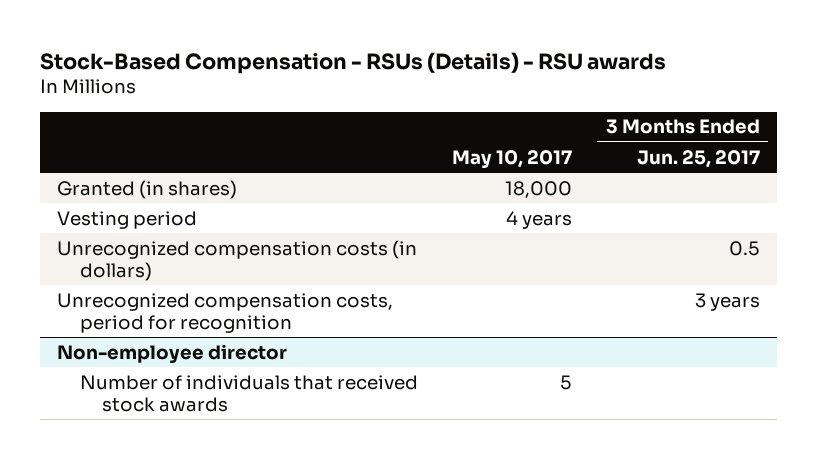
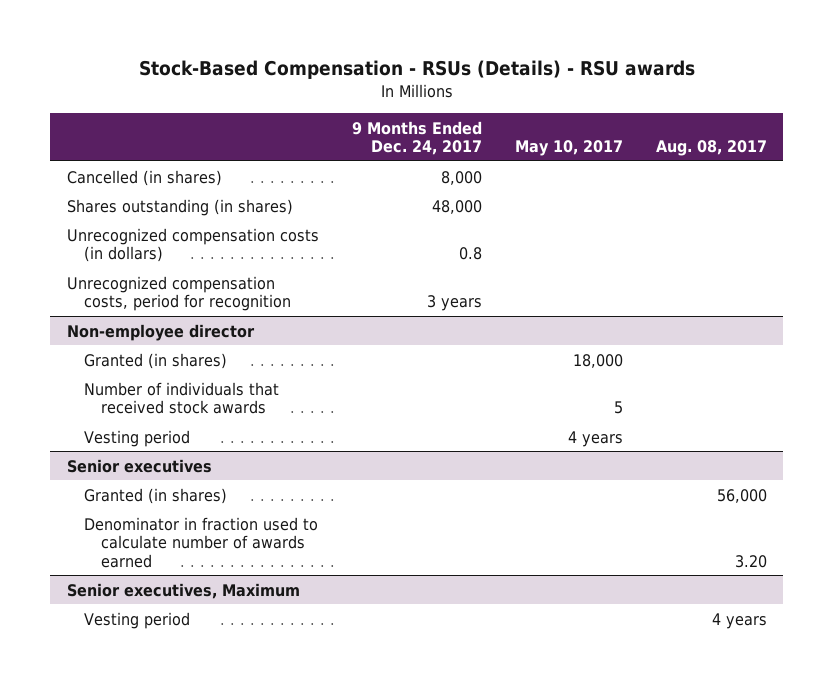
- | May 10, 2017 | 3 Months Ended Jun. 25, 2017
+ | 9 Months Ended Dec. 24, 2017 | May 10, 2017 | Aug. 08, 2017
- Granted (in shares) | 18,000 |
- Vesting period | 4 years |
+ Cancelled (in shares) | 8,000 | |
+ Shares outstanding (in shares) | 48,000 | |
@ Non-employee director
+ Granted (in shares) | | 18,000 |
+ Vesting period | | 4 years |
+ Senior executives
+ Granted (in shares) | | | 56,000
+ Denominator in fraction used to calculate number of awards earned | | | 3.20
+ Senior executives, Maximum
+ Vesting period | | | 4 years

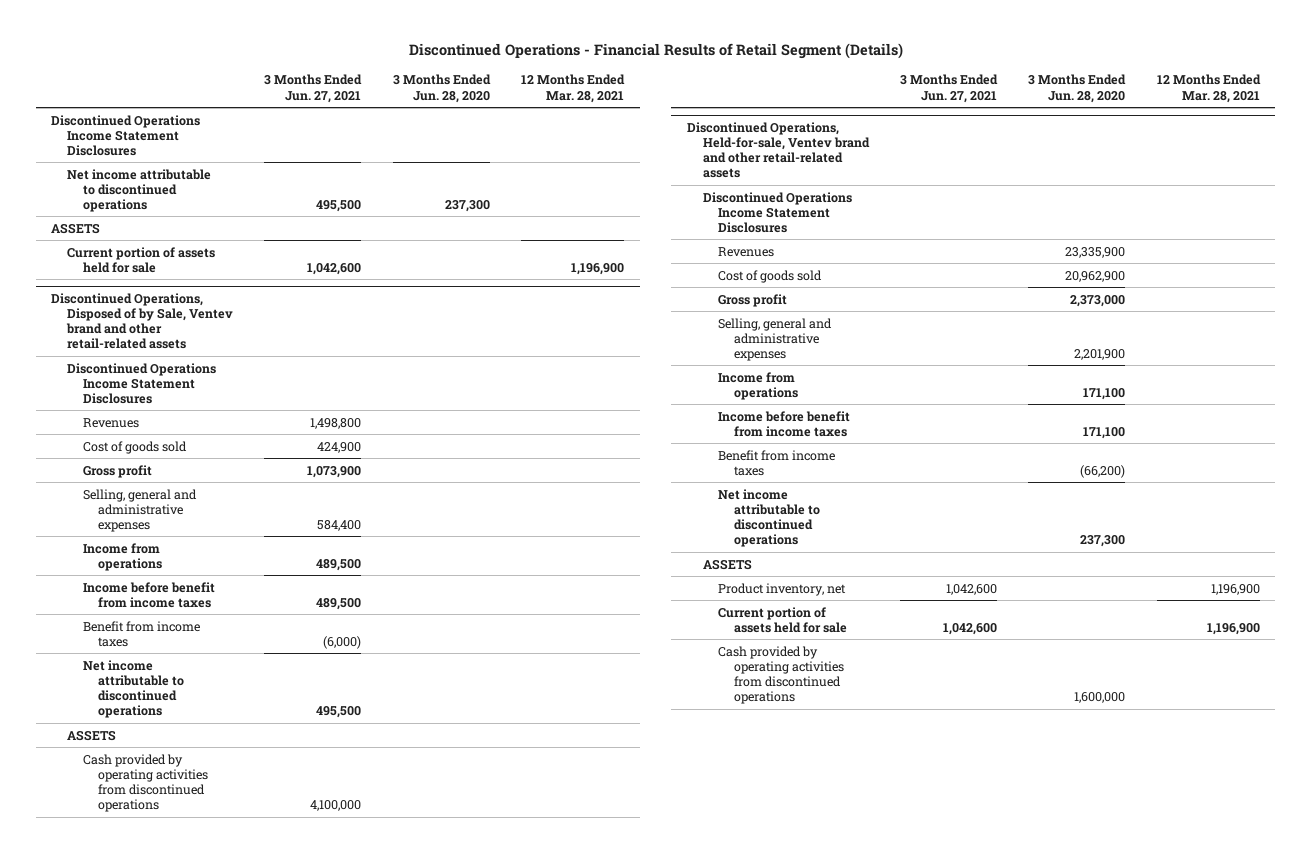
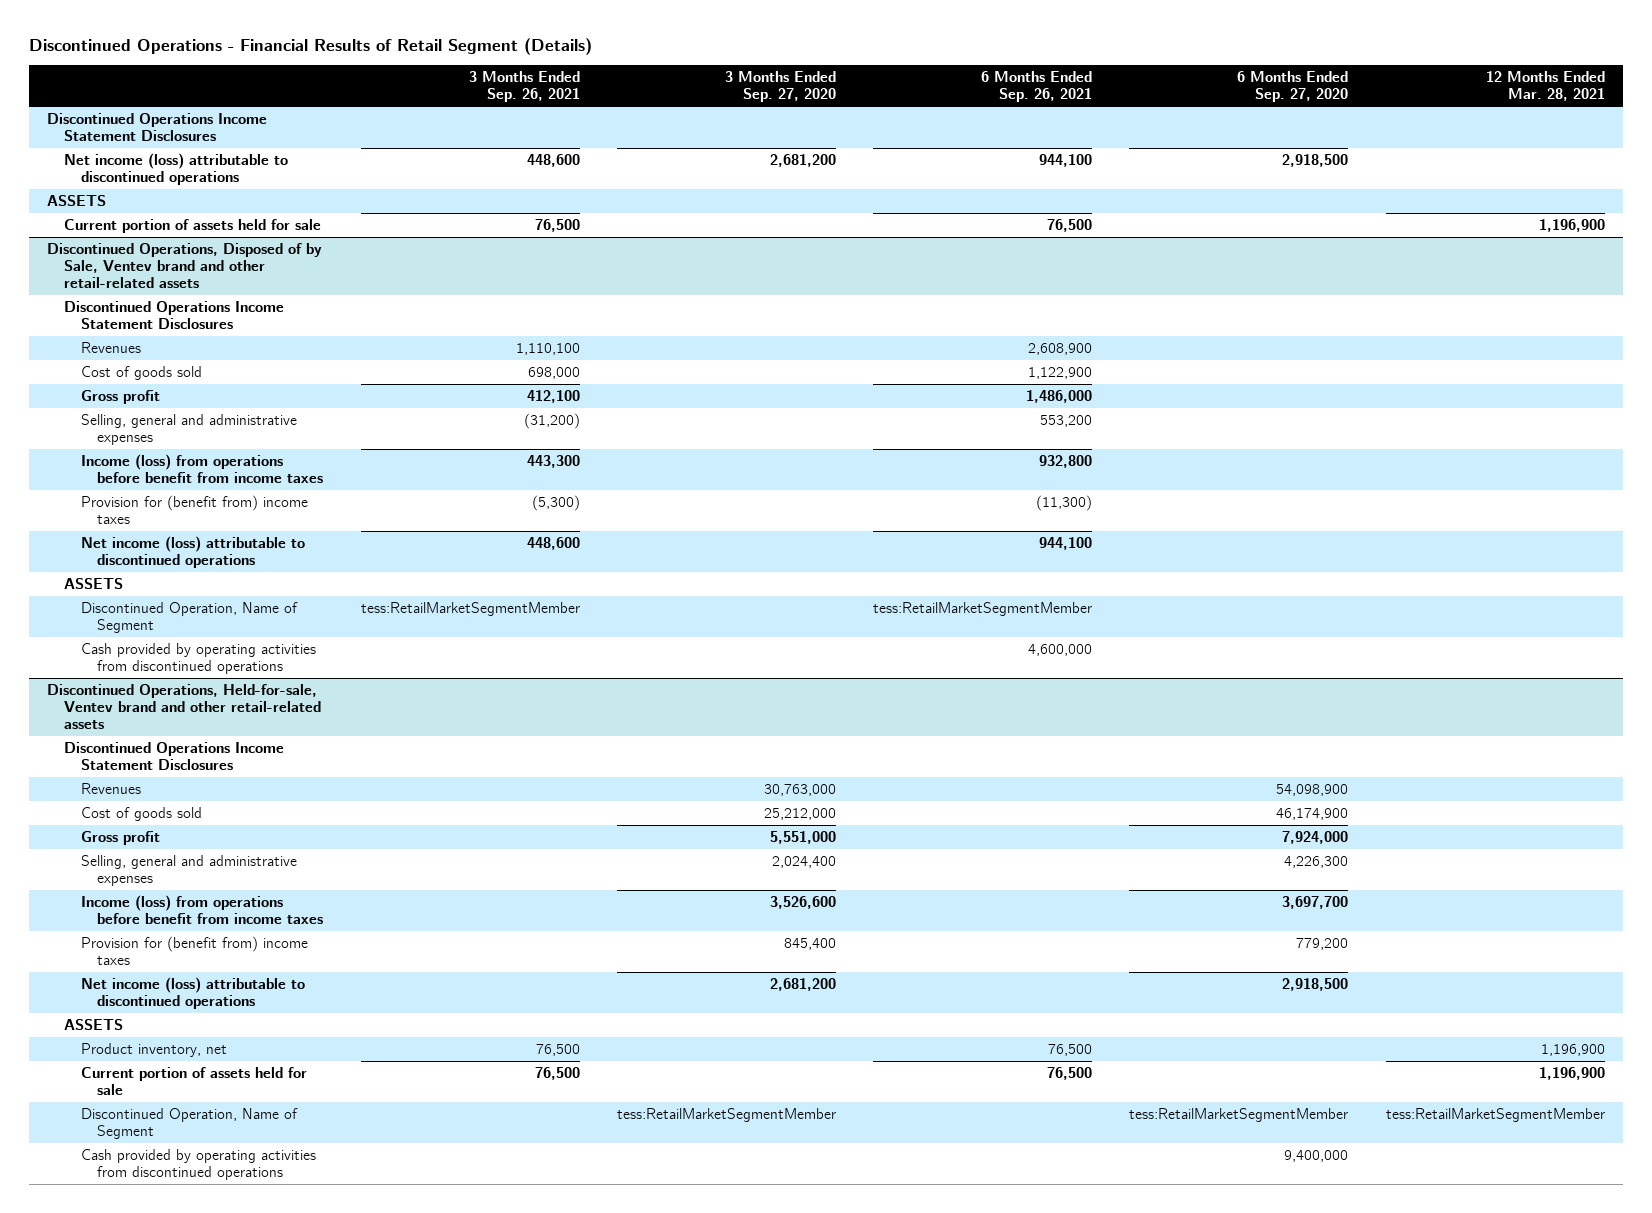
- | 3 Months Ended Jun. 27, 2021 | 3 Months Ended Jun. 28, 2020 | 12 Months Ended Mar. 28, 2021
+ | 3 Months Ended Sep. 26, 2021 | 3 Months Ended Sep. 27, 2020 | 6 Months Ended Sep. 26, 2021 | 6 Months Ended Sep. 27, 2020 | 12 Months Ended Mar. 28, 2021
- Net income attributable to discontinued operations | 495,500 | 237,300 |
+ Net income (loss) attributable to discontinued operations | 448,600 | 2,681,200 | 944,100 | 2,918,500 |
@ Discontinued Operations, Disposed of by Sale, Ventev brand and other retail-related assets
- Income from operations | 489,500 | |
- Income before benefit from income taxes | 489,500 | |
- Benefit from income taxes | (6,000) | |
- Net income attributable to discontinued operations | 495,500 | |
+ Income (loss) from operations before benefit from income taxes | 443,300 | | 932,800 | |
+ Provision for (benefit from) income taxes | (5,300) | | (11,300) | |
+ Net income (loss) attributable to discontinued operations | 448,600 | | 944,100 | |
+ Discontinued Operation, Name of Segment | tess:RetailMarketSegmentMember | | tess:RetailMarketSegmentMember | |
@ Discontinued Operations, Held-for-sale, Ventev brand and other retail-related assets
- Income from operations | | 171,100 |
- Income before benefit from income taxes | | 171,100 |
- Benefit from income taxes | | (66,200) |
- Net income attributable to discontinued operations | | 237,300 |
+ Income (loss) from operations before benefit from income taxes | | 3,526,600 | | 3,697,700 |
+ Provision for (benefit from) income taxes | | 845,400 | | 779,200 |
+ Net income (loss) attributable to discontinued operations | | 2,681,200 | | 2,918,500 |
+ Discontinued Operation, Name of Segment | | tess:RetailMarketSegmentMember | | tess:RetailMarketSegmentMember | tess:RetailMarketSegmentMember

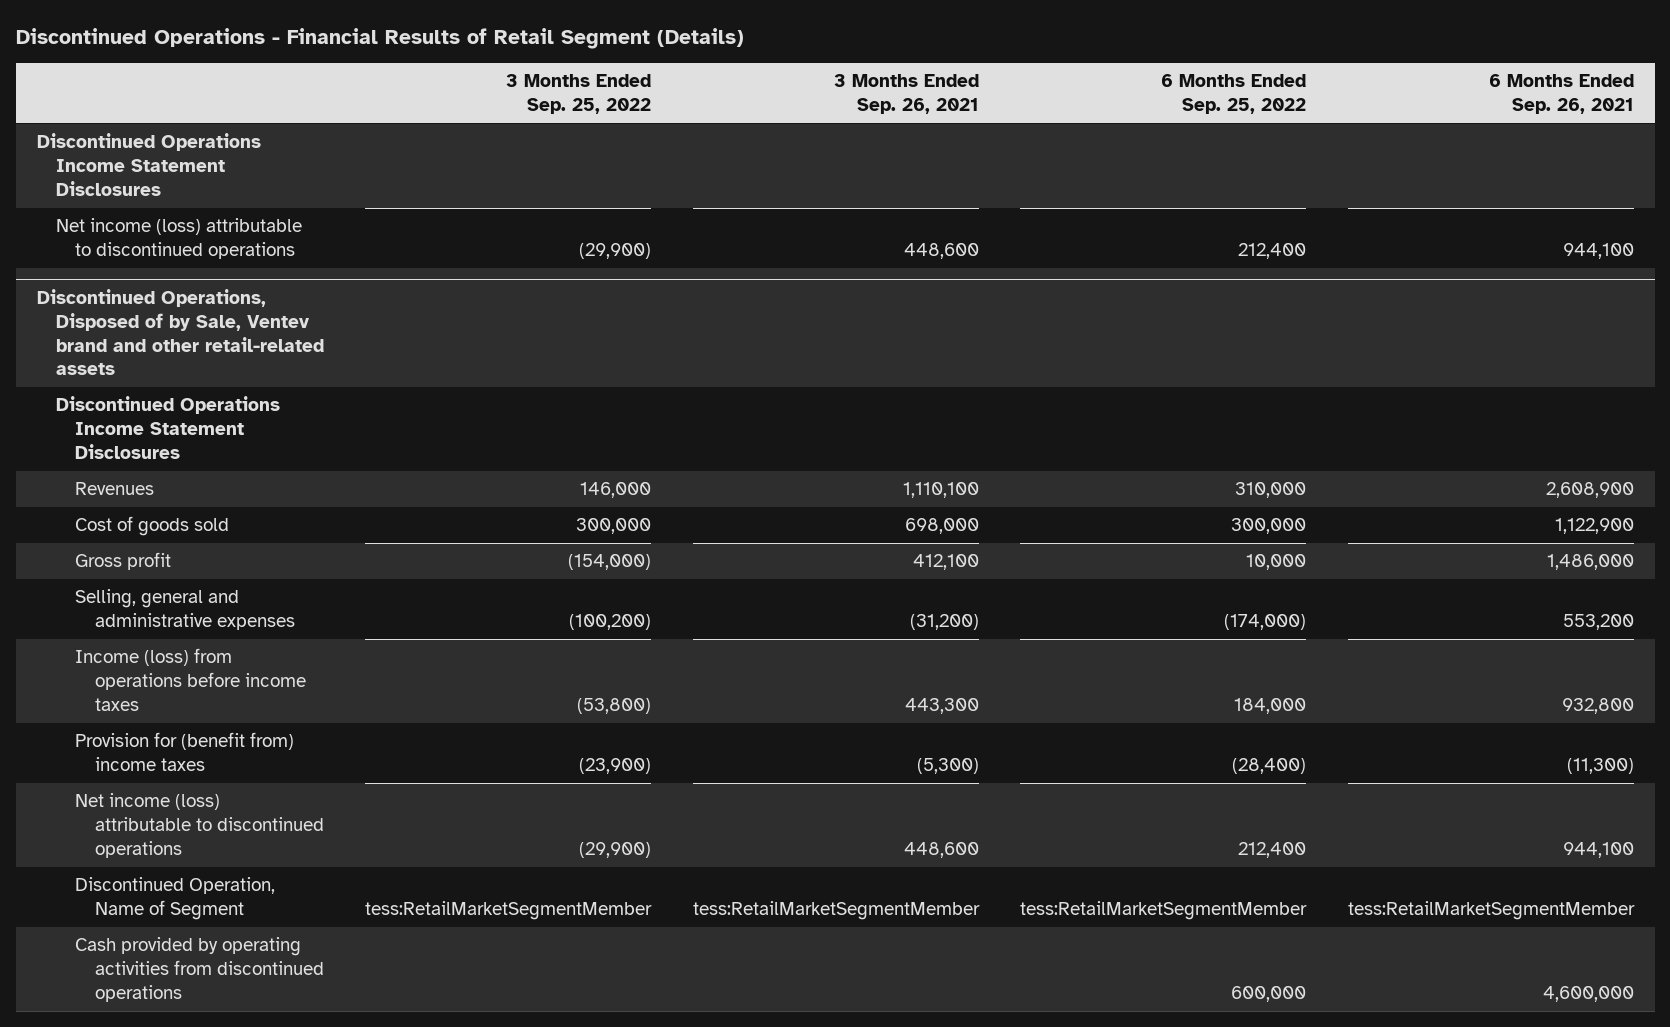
- | 3 Months Ended Sep. 26, 2021 | 3 Months Ended Sep. 27, 2020 | 6 Months Ended Sep. 26, 2021 | 6 Months Ended Sep. 27, 2020 | 12 Months Ended Mar. 28, 2021
+ | 3 Months Ended Sep. 25, 2022 | 3 Months Ended Sep. 26, 2021 | 6 Months Ended Sep. 25, 2022 | 6 Months Ended Sep. 26, 2021
- ASSETS
- Current portion of assets held for sale | 76,500 | | 76,500 | | 1,196,900
@ Discontinued Operations, Disposed of by Sale, Ventev brand and other retail-related assets
- Income (loss) from operations before benefit from income taxes | 443,300 | | 932,800 | |
+ Income (loss) from operations before income taxes | (53,800) | 443,300 | 184,000 | 932,800
- ASSETS
- Discontinued Operations, Held-for-sale, Ventev brand and other retail-related assets
- Discontinued Operations Income Statement Disclosures
- Revenues | | 30,763,000 | | 54,098,900 |
- Cost of goods sold | | 25,212,000 | | 46,174,900 |
- Gross profit | | 5,551,000 | | 7,924,000 |
- Selling, general and administrative expenses | | 2,024,400 | | 4,226,300 |
- Income (loss) from operations before benefit from income taxes | | 3,526,600 | | 3,697,700 |
- Provision for (benefit from) income taxes | | 845,400 | | 779,200 |
- Net income (loss) attributable to discontinued operations | | 2,681,200 | | 2,918,500 |
- ASSETS
- Product inventory, net | 76,500 | | 76,500 | | 1,196,900
- Current portion of assets held for sale | 76,500 | | 76,500 | | 1,196,900
- Discontinued Operation, Name of Segment | | tess:RetailMarketSegmentMember | | tess:RetailMarketSegmentMember | tess:RetailMarketSegmentMember
- Cash provided by operating activities from discontinued operations | | | | 9,400,000 |

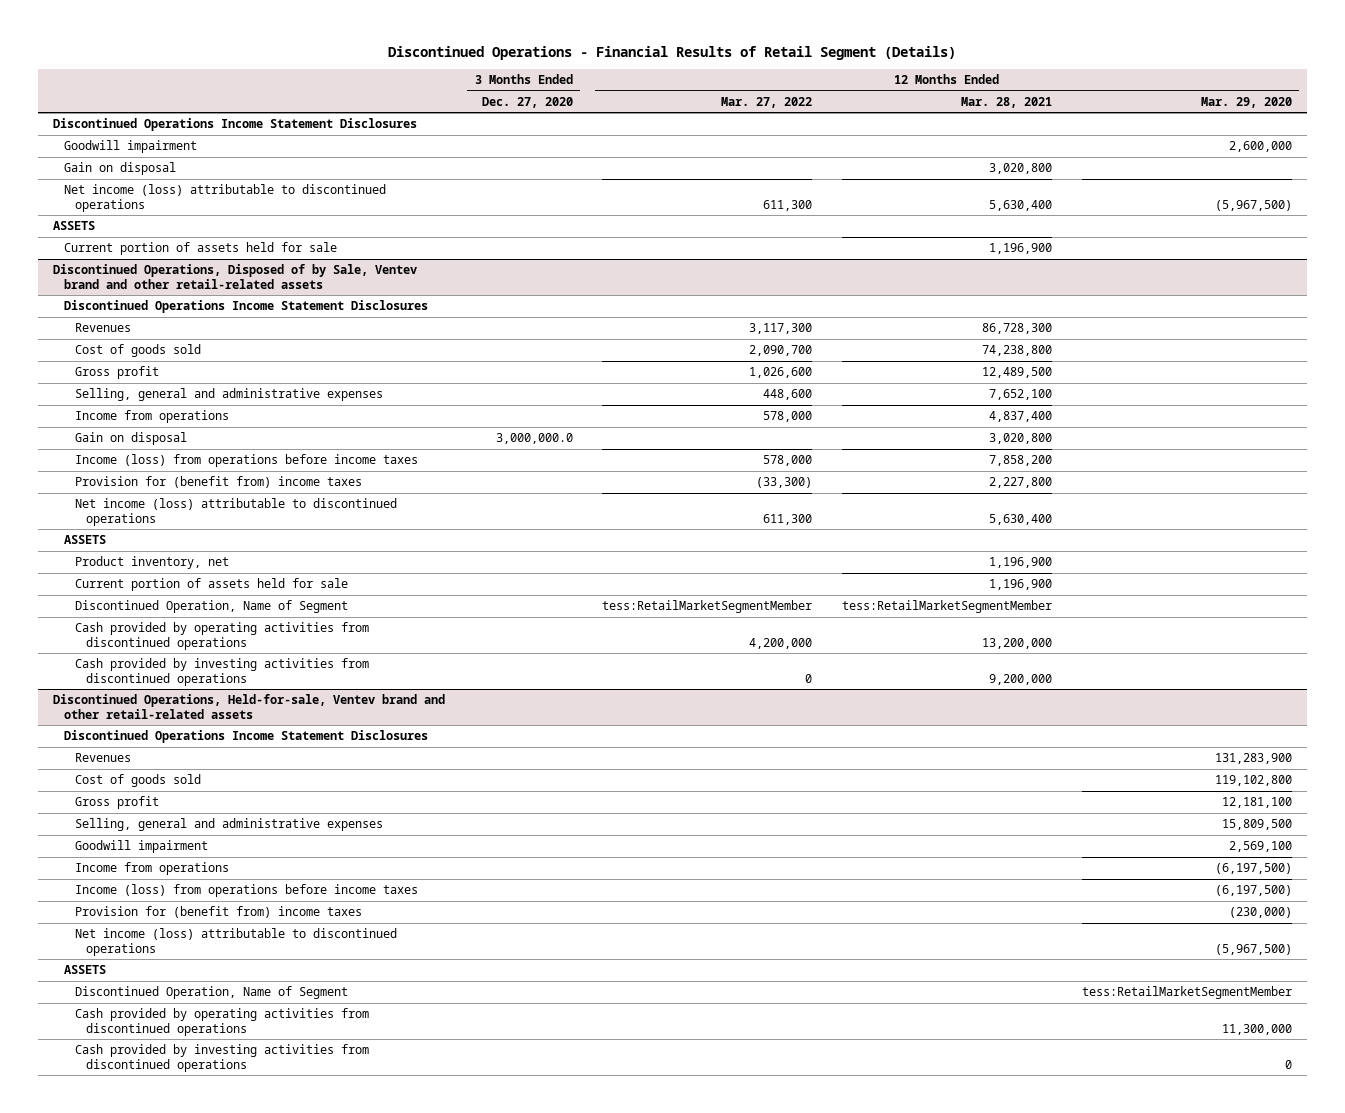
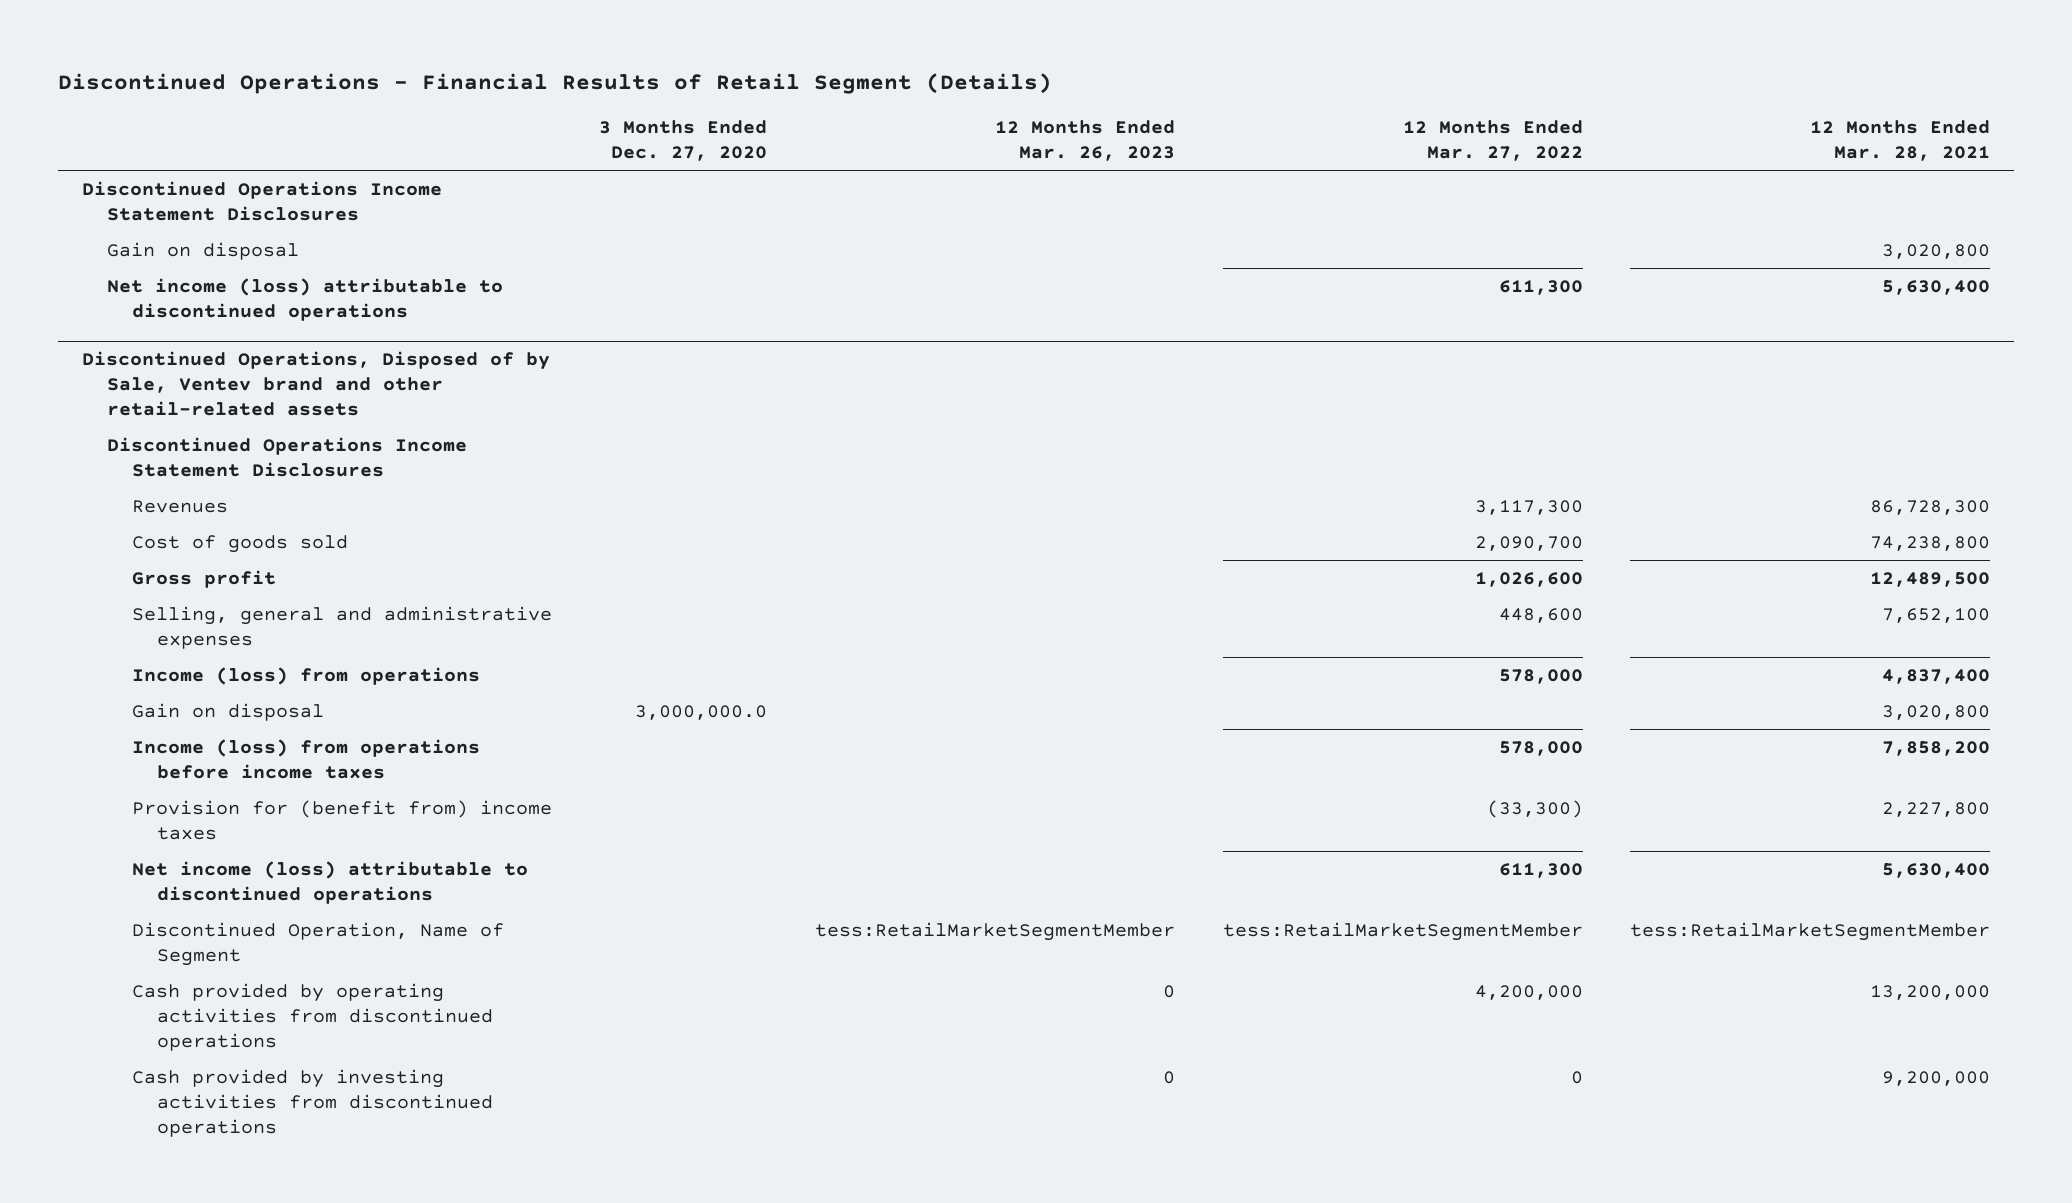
- | 3 Months Ended Dec. 27, 2020 | 12 Months Ended Mar. 27, 2022 | 12 Months Ended Mar. 28, 2021 | 12 Months Ended Mar. 29, 2020
+ | 3 Months Ended Dec. 27, 2020 | 12 Months Ended Mar. 26, 2023 | 12 Months Ended Mar. 27, 2022 | 12 Months Ended Mar. 28, 2021
- Goodwill impairment | | | | 2,600,000
- ASSETS
- Current portion of assets held for sale | | | 1,196,900 |
@ Discontinued Operations, Disposed of by Sale, Ventev brand and other retail-related assets
- Income from operations | | 578,000 | 4,837,400 |
+ Income (loss) from operations | | | 578,000 | 4,837,400
- ASSETS
- Product inventory, net | | | 1,196,900 |
- Current portion of assets held for sale | | | 1,196,900 |
- Discontinued Operations, Held-for-sale, Ventev brand and other retail-related assets
- Discontinued Operations Income Statement Disclosures
- Revenues | | | | 131,283,900
- Cost of goods sold | | | | 119,102,800
- Gross profit | | | | 12,181,100
- Selling, general and administrative expenses | | | | 15,809,500
- Goodwill impairment | | | | 2,569,100
- Income from operations | | | | (6,197,500)
- Income (loss) from operations before income taxes | | | | (6,197,500)
- Provision for (benefit from) income taxes | | | | (230,000)
- Net income (loss) attributable to discontinued operations | | | | (5,967,500)
- ASSETS
- Discontinued Operation, Name of Segment | | | | tess:RetailMarketSegmentMember
- Cash provided by operating activities from discontinued operations | | | | 11,300,000
- Cash provided by investing activities from discontinued operations | | | | 0

